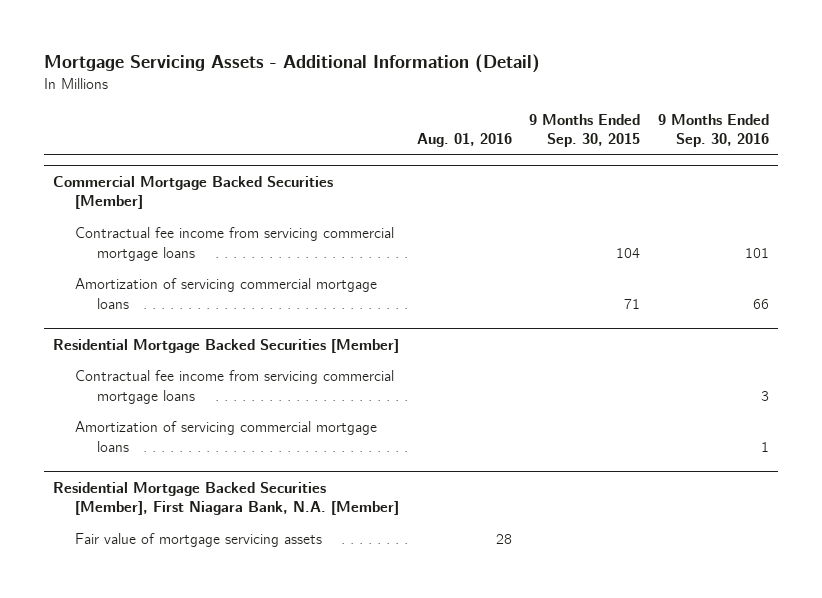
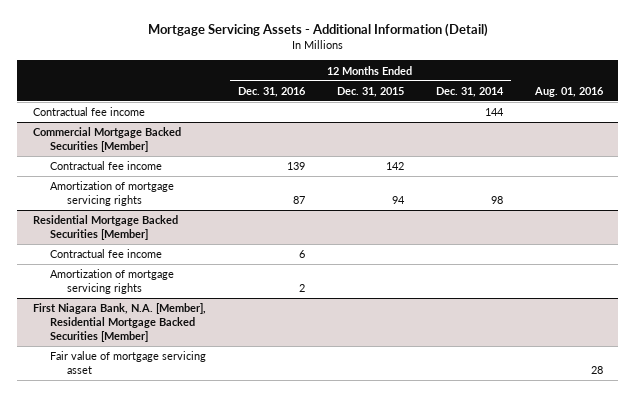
- | Aug. 01, 2016 | 9 Months Ended Sep. 30, 2015 | 9 Months Ended Sep. 30, 2016
+ | 12 Months Ended Dec. 31, 2016 | 12 Months Ended Dec. 31, 2015 | 12 Months Ended Dec. 31, 2014 | Aug. 01, 2016
+ Contractual fee income | | | 144 |
@ Commercial Mortgage Backed Securities [Member]
- Contractual fee income from servicing commercial mortgage loans | | 104 | 101
- Amortization of servicing commercial mortgage loans | | 71 | 66
+ Contractual fee income | 139 | 142 | |
+ Amortization of mortgage servicing rights | 87 | 94 | 98 |
@ Residential Mortgage Backed Securities [Member]
- Contractual fee income from servicing commercial mortgage loans | | | 3
- Amortization of servicing commercial mortgage loans | | | 1
- Residential Mortgage Backed Securities [Member], First Niagara Bank, N.A. [Member]
- Fair value of mortgage servicing assets | 28 | |
@ Residential Mortgage Backed Securities [Member]
+ Contractual fee income | 6 | | |
+ Amortization of mortgage servicing rights | 2 | | |
+ First Niagara Bank, N.A. [Member], Residential Mortgage Backed Securities [Member]
+ Fair value of mortgage servicing asset | | | | 28

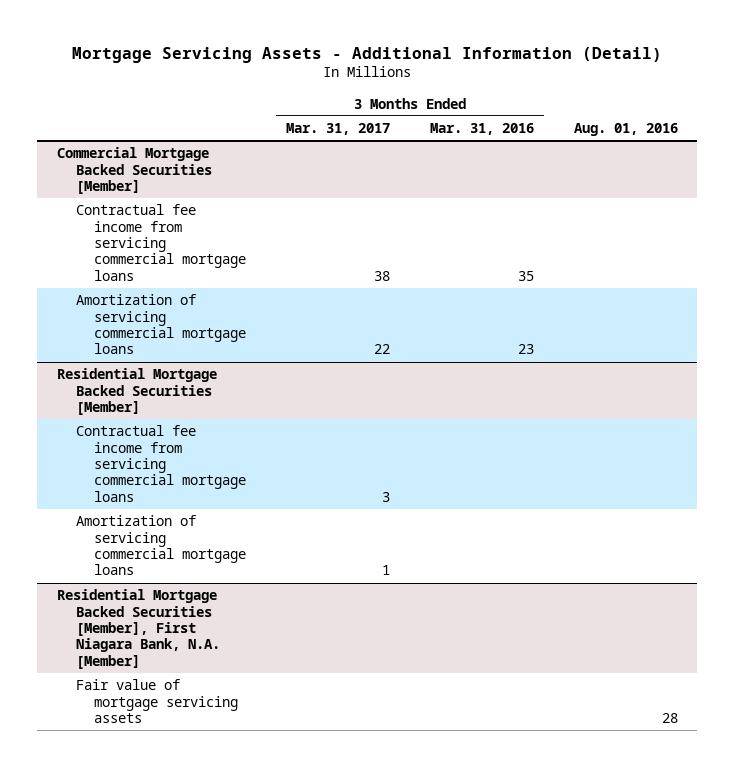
- | 12 Months Ended Dec. 31, 2016 | 12 Months Ended Dec. 31, 2015 | 12 Months Ended Dec. 31, 2014 | Aug. 01, 2016
+ | 3 Months Ended Mar. 31, 2017 | 3 Months Ended Mar. 31, 2016 | Aug. 01, 2016
- Contractual fee income | | | 144 |
@ Commercial Mortgage Backed Securities [Member]
- Contractual fee income | 139 | 142 | |
- Amortization of mortgage servicing rights | 87 | 94 | 98 |
+ Contractual fee income from servicing commercial mortgage loans | 38 | 35 |
+ Amortization of servicing commercial mortgage loans | 22 | 23 |
@ Residential Mortgage Backed Securities [Member]
- Contractual fee income | 6 | | |
- Amortization of mortgage servicing rights | 2 | | |
- First Niagara Bank, N.A. [Member], Residential Mortgage Backed Securities [Member]
- Fair value of mortgage servicing asset | | | | 28
@ Residential Mortgage Backed Securities [Member]
+ Contractual fee income from servicing commercial mortgage loans | 3 | |
+ Amortization of servicing commercial mortgage loans | 1 | |
+ Residential Mortgage Backed Securities [Member], First Niagara Bank, N.A. [Member]
+ Fair value of mortgage servicing assets | | | 28

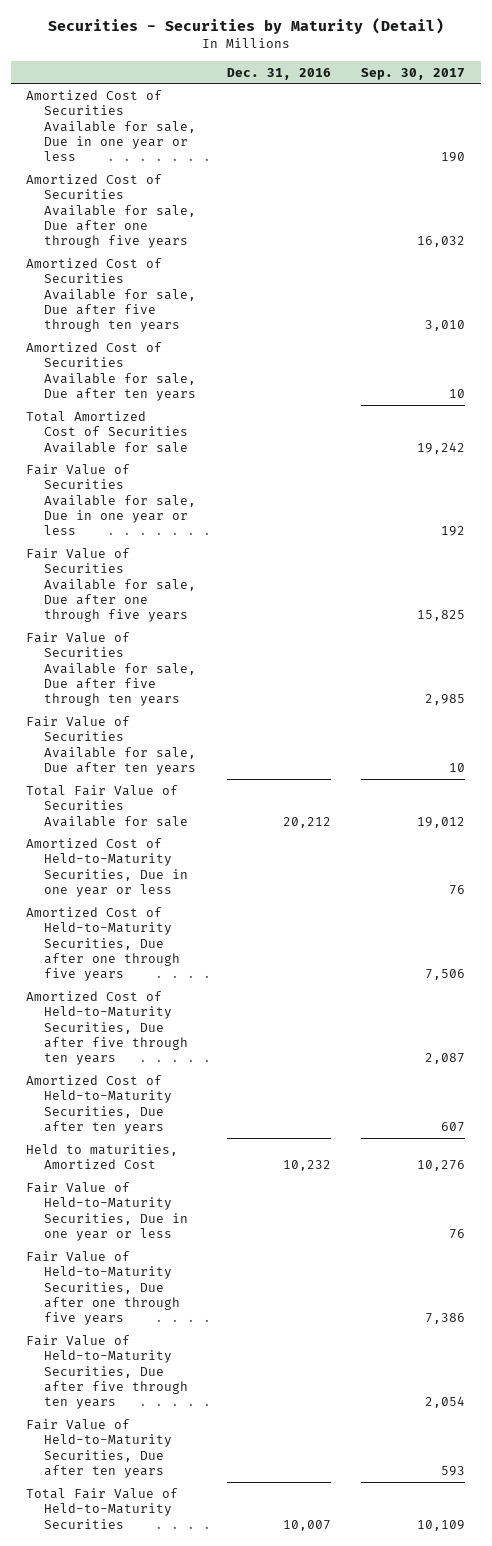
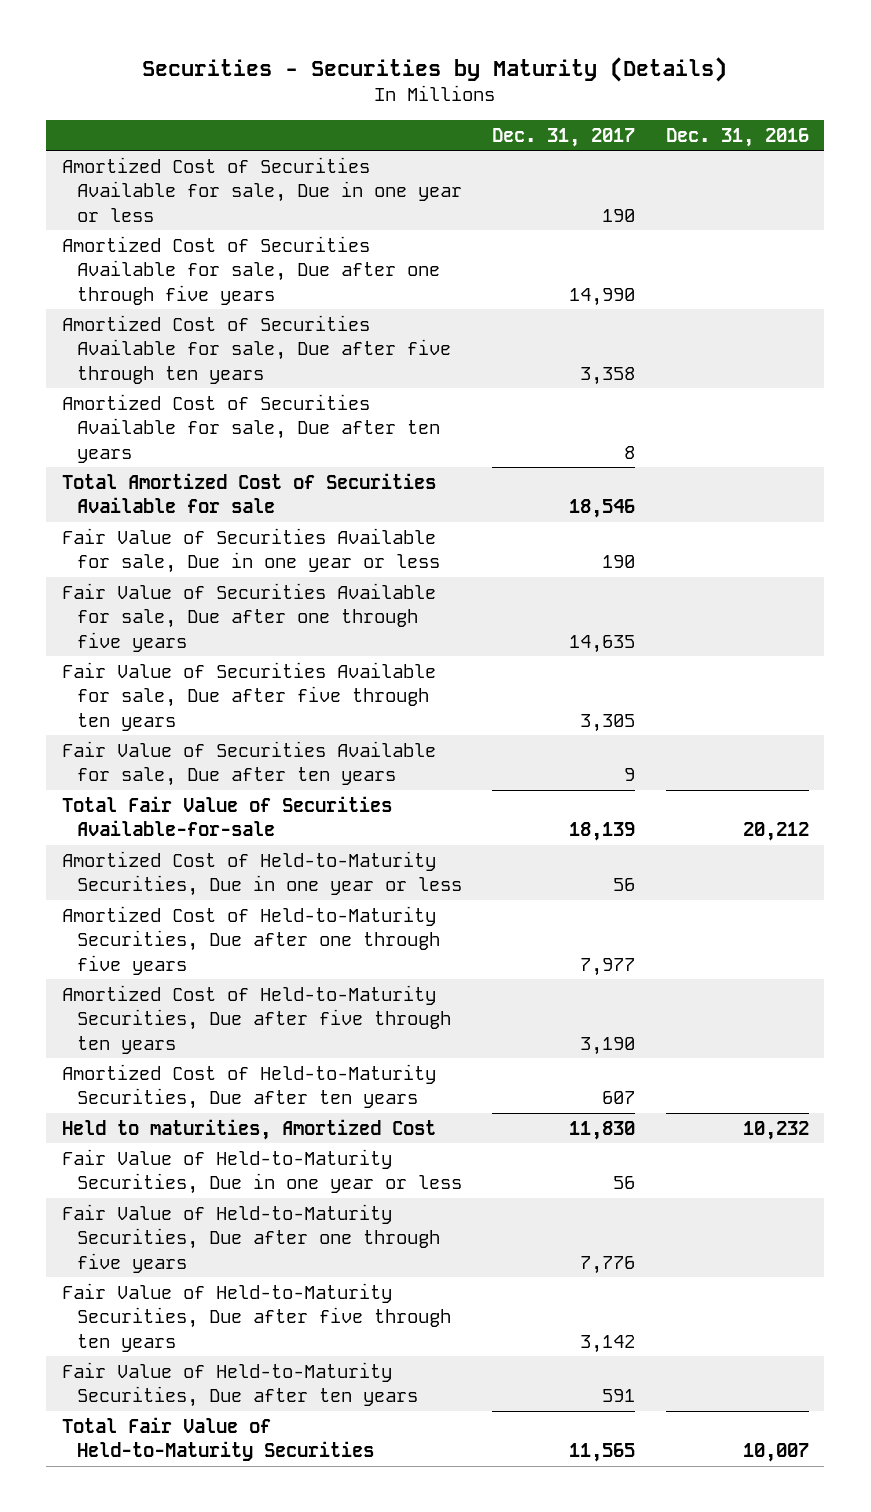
- Securities - Securities by Maturity (Detail)
+ Securities - Securities by Maturity (Details)
- | Dec. 31, 2016 | Sep. 30, 2017
+ | Dec. 31, 2017 | Dec. 31, 2016
- Total Fair Value of Securities Available for sale | 20,212 | 19,012
+ Total Fair Value of Securities Available-for-sale | 18,139 | 20,212

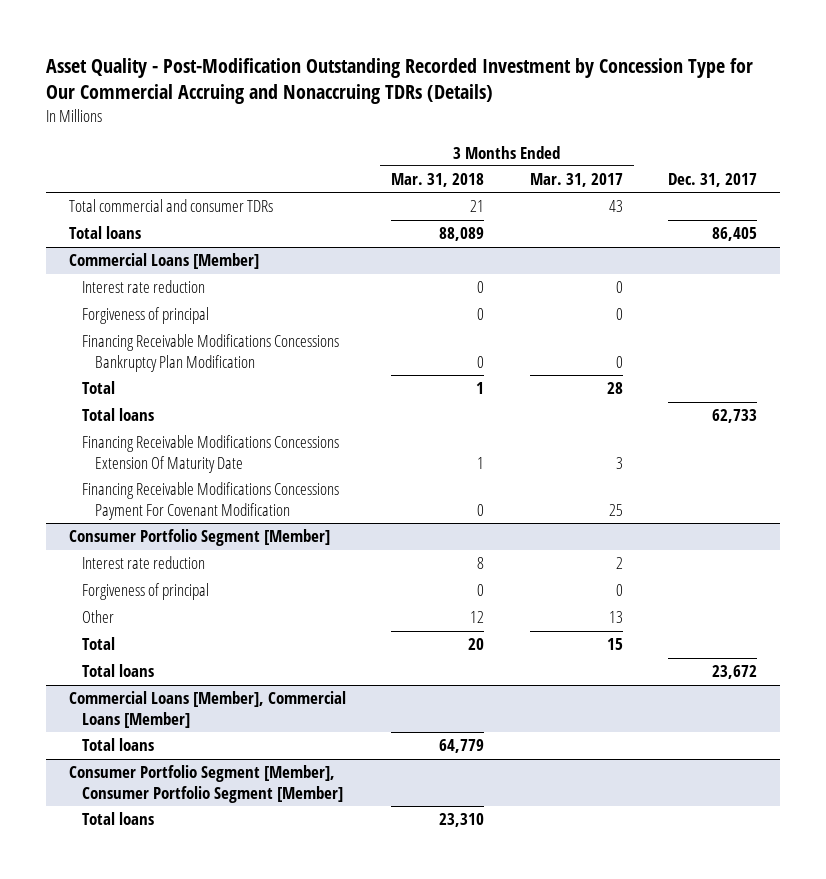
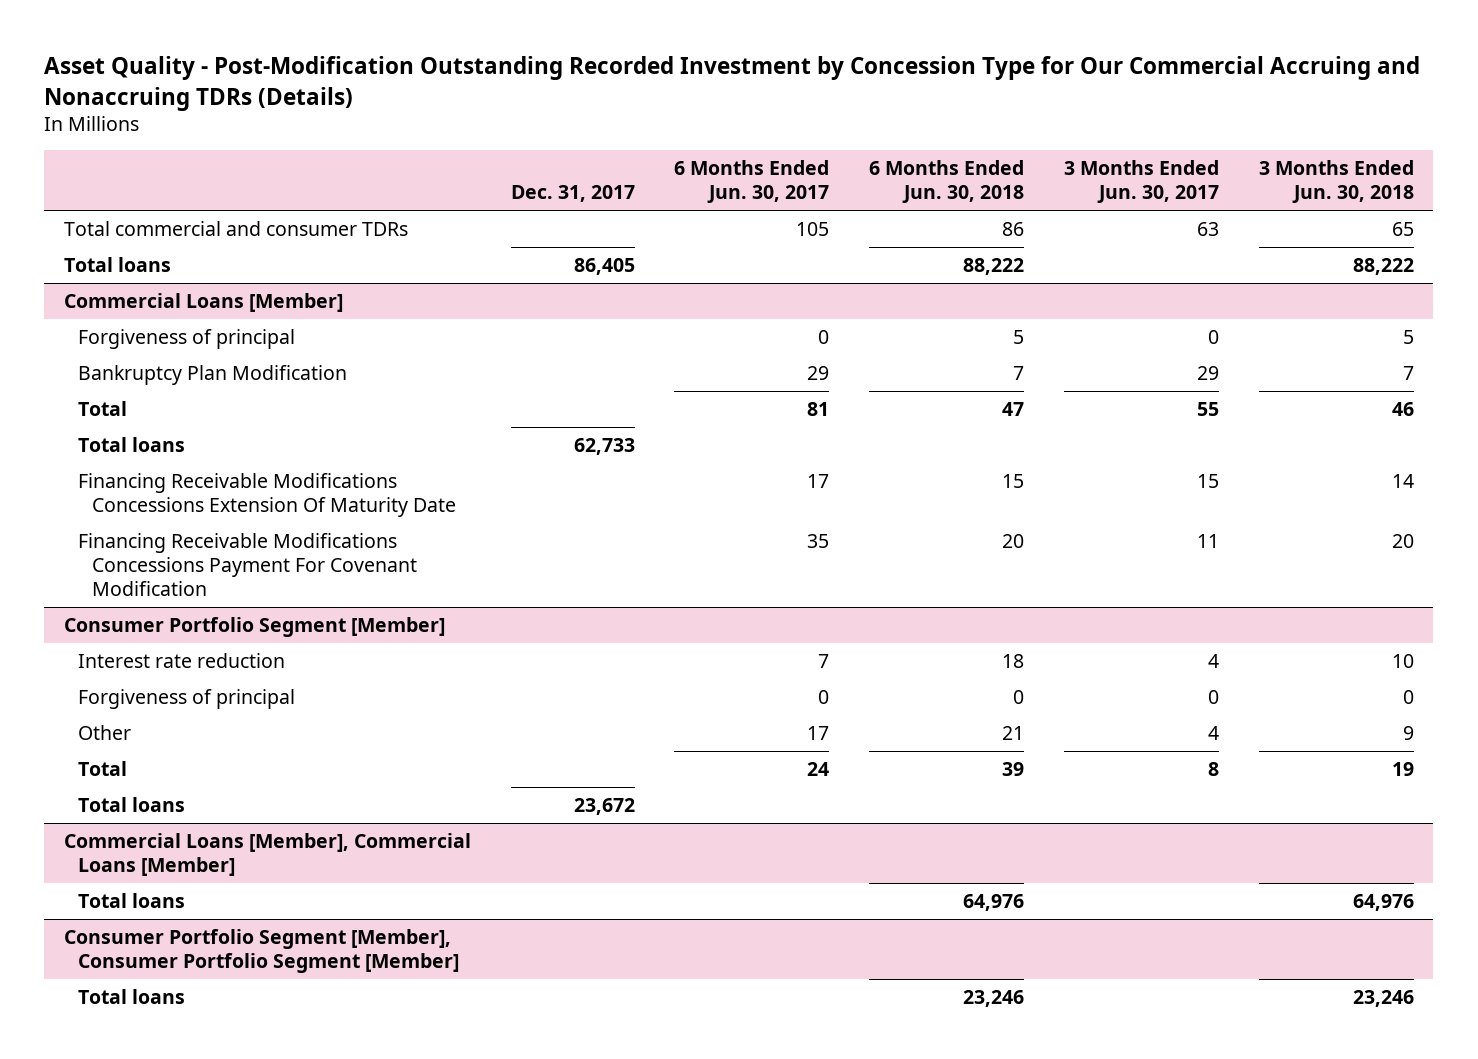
- | 3 Months Ended Mar. 31, 2018 | 3 Months Ended Mar. 31, 2017 | Dec. 31, 2017
+ | Dec. 31, 2017 | 6 Months Ended Jun. 30, 2017 | 6 Months Ended Jun. 30, 2018 | 3 Months Ended Jun. 30, 2017 | 3 Months Ended Jun. 30, 2018
@ Commercial Loans [Member]
- Interest rate reduction | 0 | 0 |
- Financing Receivable Modifications Concessions Bankruptcy Plan Modification | 0 | 0 |
+ Bankruptcy Plan Modification | | 29 | 7 | 29 | 7

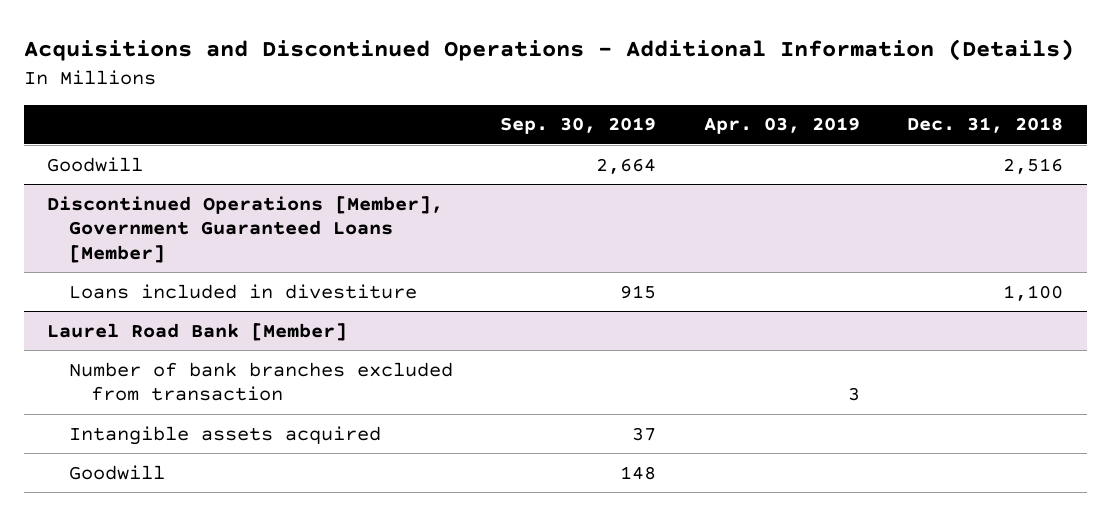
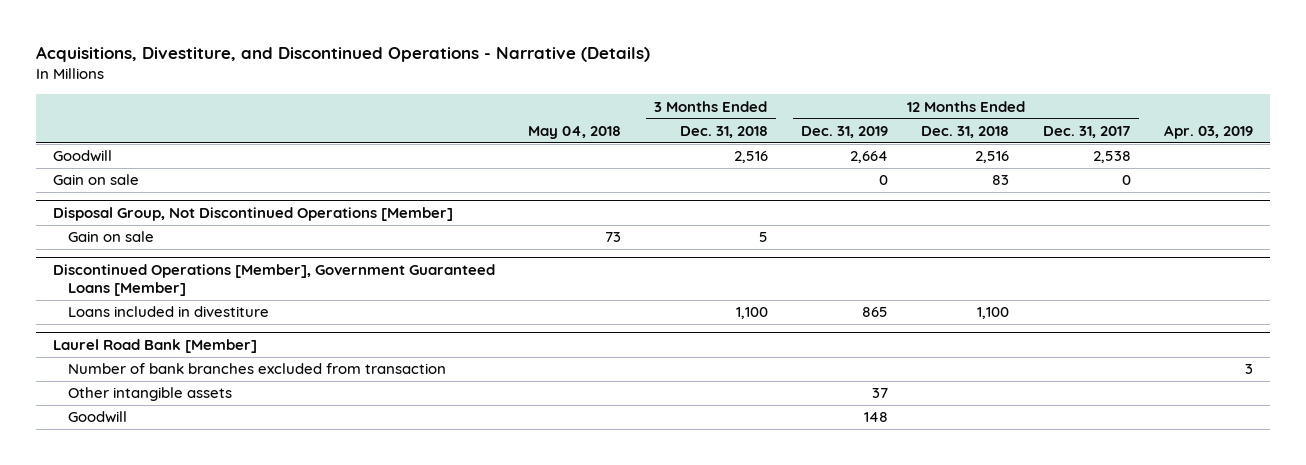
- Acquisitions and Discontinued Operations - Additional Information (Details)
+ Acquisitions, Divestiture, and Discontinued Operations - Narrative (Details)
- | Sep. 30, 2019 | Apr. 03, 2019 | Dec. 31, 2018
+ | May 04, 2018 | 3 Months Ended Dec. 31, 2018 | 12 Months Ended Dec. 31, 2019 | 12 Months Ended Dec. 31, 2018 | 12 Months Ended Dec. 31, 2017 | Apr. 03, 2019
+ Gain on sale | | | 0 | 83 | 0 |
+ Disposal Group, Not Discontinued Operations [Member]
+ Gain on sale | 73 | 5 | | | |
@ Laurel Road Bank [Member]
- Intangible assets acquired | 37 | |
+ Other intangible assets | | | 37 | | |

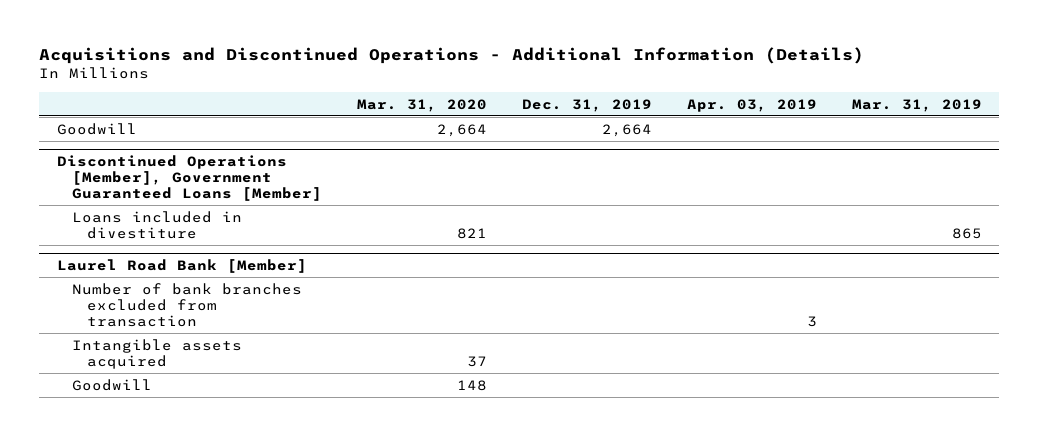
- Acquisitions, Divestiture, and Discontinued Operations - Narrative (Details)
+ Acquisitions and Discontinued Operations - Additional Information (Details)
- | May 04, 2018 | 3 Months Ended Dec. 31, 2018 | 12 Months Ended Dec. 31, 2019 | 12 Months Ended Dec. 31, 2018 | 12 Months Ended Dec. 31, 2017 | Apr. 03, 2019
+ | Mar. 31, 2020 | Dec. 31, 2019 | Apr. 03, 2019 | Mar. 31, 2019
- Gain on sale | | | 0 | 83 | 0 |
- Disposal Group, Not Discontinued Operations [Member]
- Gain on sale | 73 | 5 | | | |
@ Laurel Road Bank [Member]
- Other intangible assets | | | 37 | | |
+ Intangible assets acquired | 37 | | |

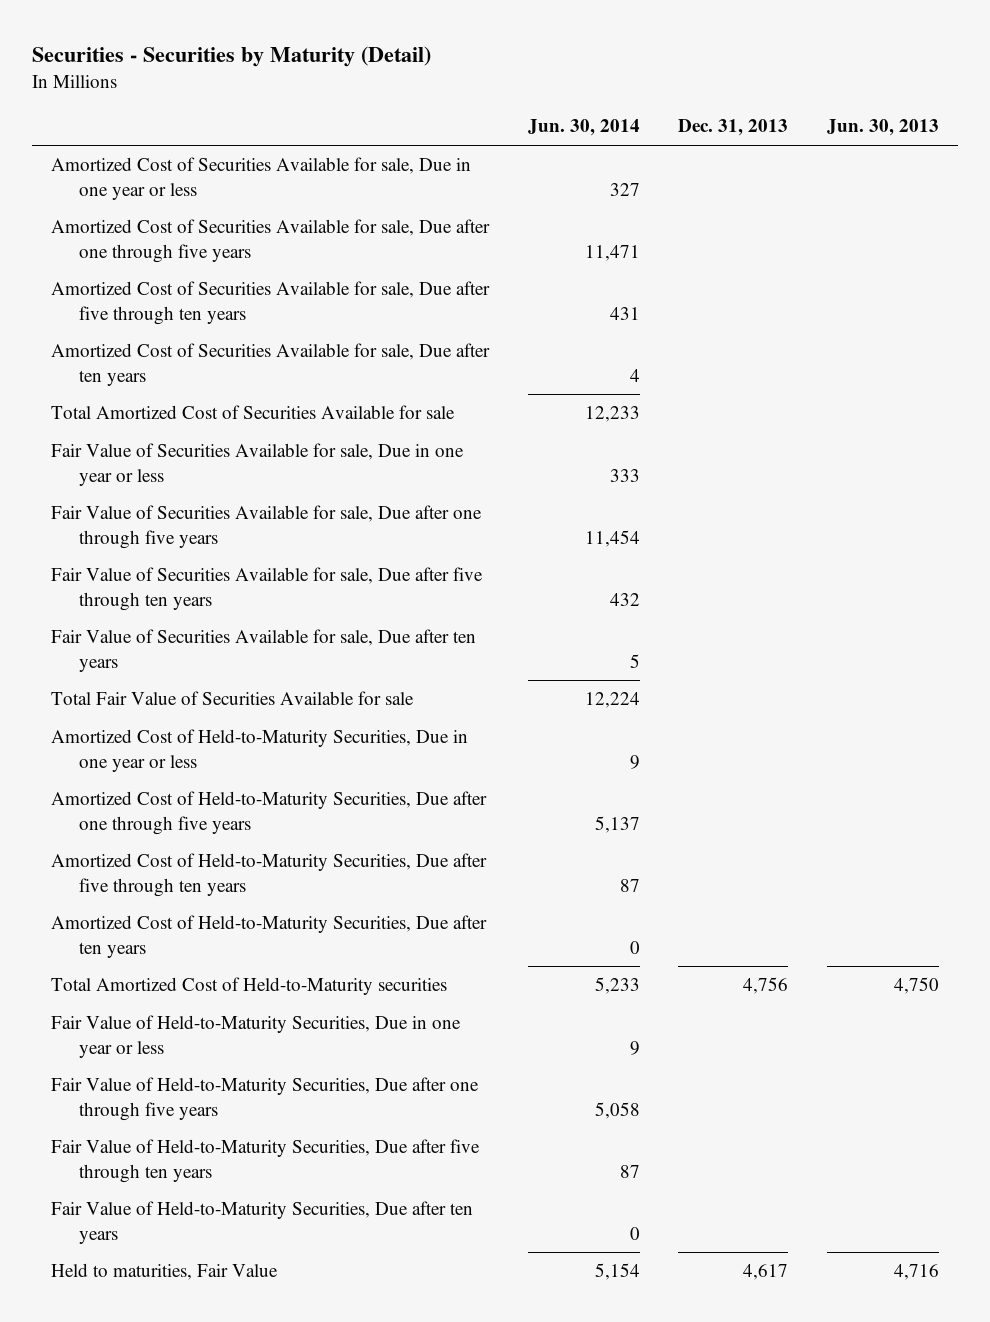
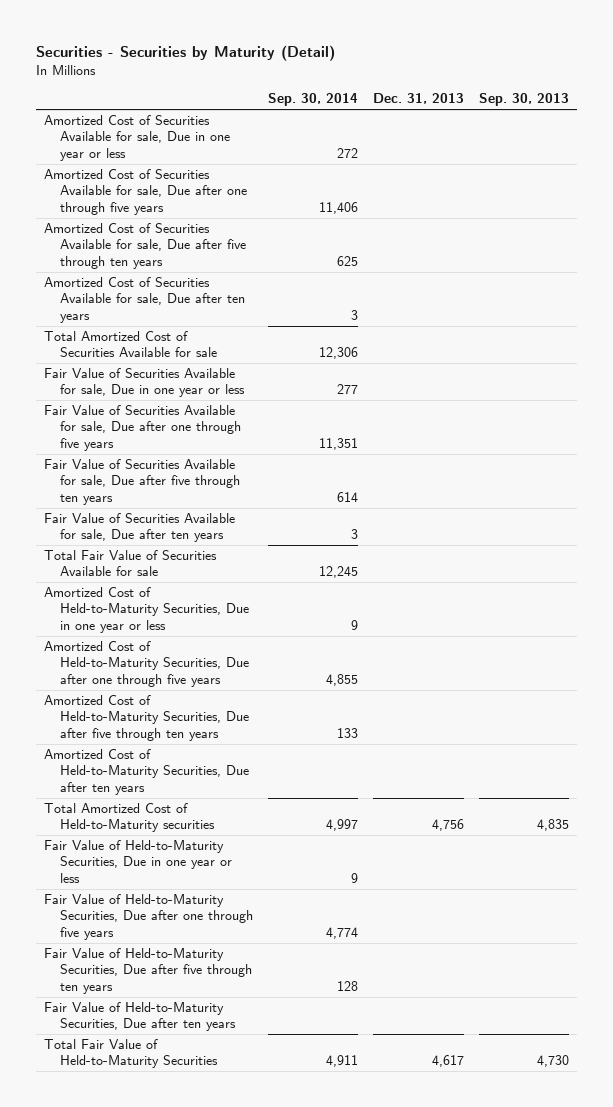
- | Jun. 30, 2014 | Dec. 31, 2013 | Jun. 30, 2013
+ | Sep. 30, 2014 | Dec. 31, 2013 | Sep. 30, 2013
- Held to maturities, Fair Value | 5,154 | 4,617 | 4,716
+ Total Fair Value of Held-to-Maturity Securities | 4,911 | 4,617 | 4,730

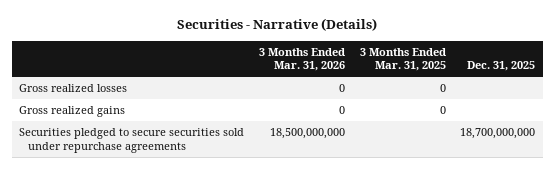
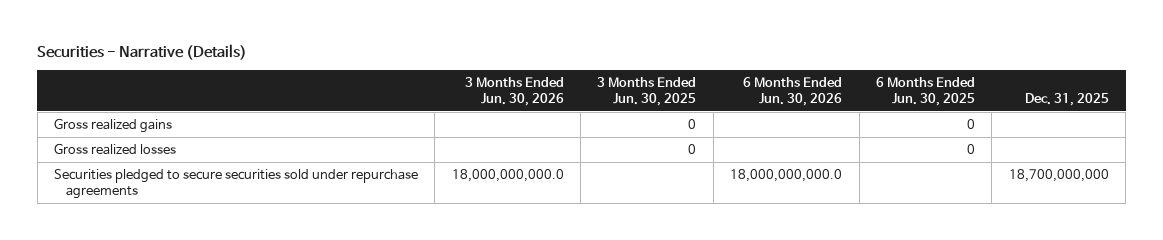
- | 3 Months Ended Mar. 31, 2026 | 3 Months Ended Mar. 31, 2025 | Dec. 31, 2025
+ | 3 Months Ended Jun. 30, 2026 | 3 Months Ended Jun. 30, 2025 | 6 Months Ended Jun. 30, 2026 | 6 Months Ended Jun. 30, 2025 | Dec. 31, 2025
moved down: Gross realized losses | | 0 | | 0 |

